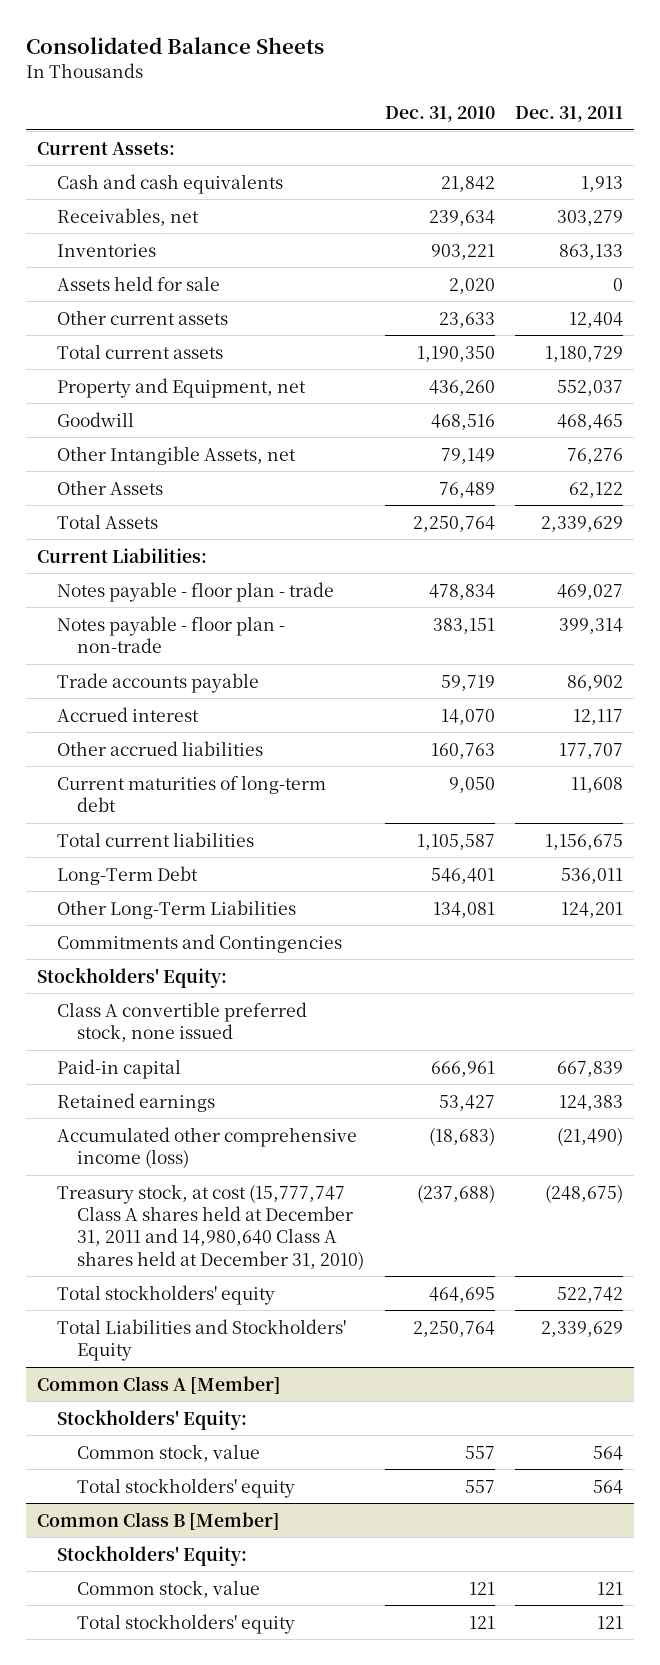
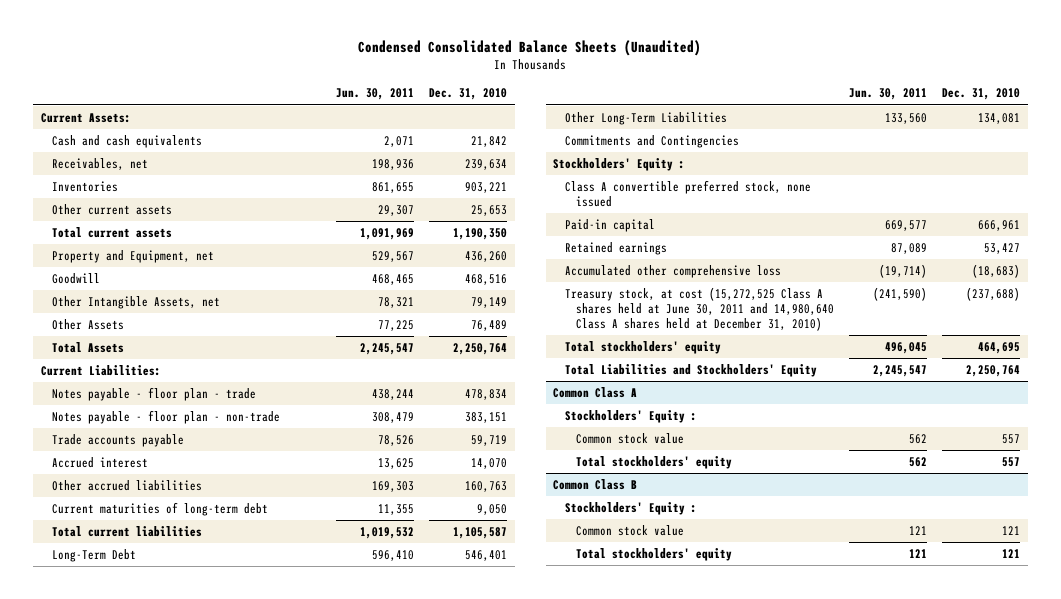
- Consolidated Balance Sheets
+ Condensed Consolidated Balance Sheets (Unaudited)
- | Dec. 31, 2010 | Dec. 31, 2011
+ | Jun. 30, 2011 | Dec. 31, 2010
- Assets held for sale | 2,020 | 0
- Other current assets | 23,633 | 12,404
+ Other current assets | 29,307 | 25,653
- Stockholders' Equity:
+ Stockholders' Equity :
- Accumulated other comprehensive income (loss) | (18,683) | (21,490)
- Treasury stock, at cost (15,777,747 Class A shares held at December 31, 2011 and 14,980,640 Class A shares held at December 31, 2010) | (237,688) | (248,675)
+ Accumulated other comprehensive loss | (19,714) | (18,683)
+ Treasury stock, at cost (15,272,525 Class A shares held at June 30, 2011 and 14,980,640 Class A shares held at December 31, 2010) | (241,590) | (237,688)
- Common Class A [Member]
- Stockholders' Equity:
- Common stock, value | 557 | 564
+ Common Class A
+ Stockholders' Equity :
+ Common stock value | 562 | 557
- Common Class B [Member]
- Stockholders' Equity:
- Common stock, value | 121 | 121
+ Common Class B
+ Stockholders' Equity :
+ Common stock value | 121 | 121

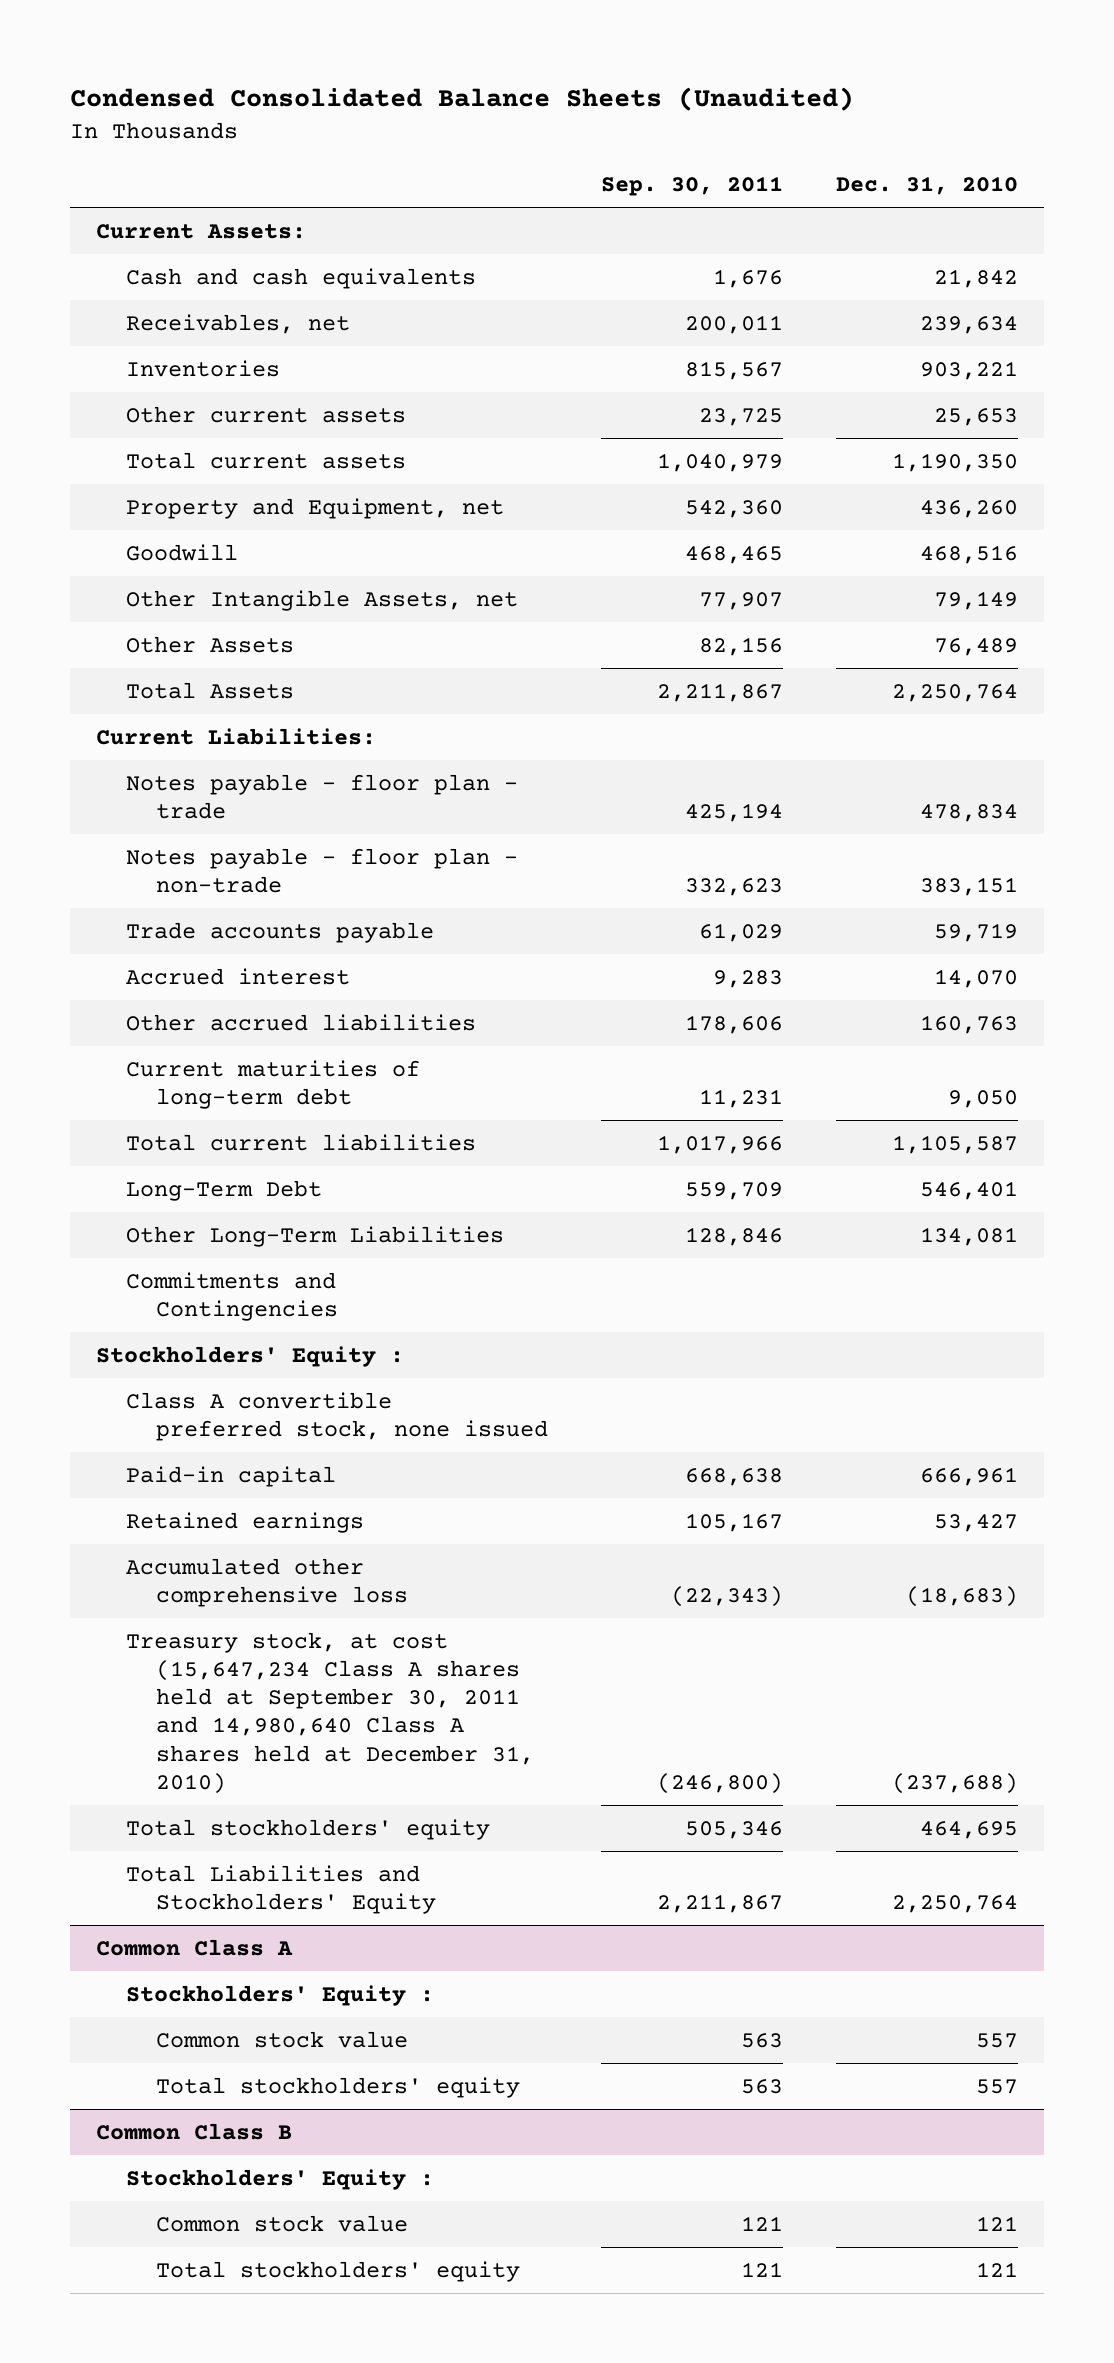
- | Jun. 30, 2011 | Dec. 31, 2010
+ | Sep. 30, 2011 | Dec. 31, 2010
- Treasury stock, at cost (15,272,525 Class A shares held at June 30, 2011 and 14,980,640 Class A shares held at December 31, 2010) | (241,590) | (237,688)
+ Treasury stock, at cost (15,647,234 Class A shares held at September 30, 2011 and 14,980,640 Class A shares held at December 31, 2010) | (246,800) | (237,688)

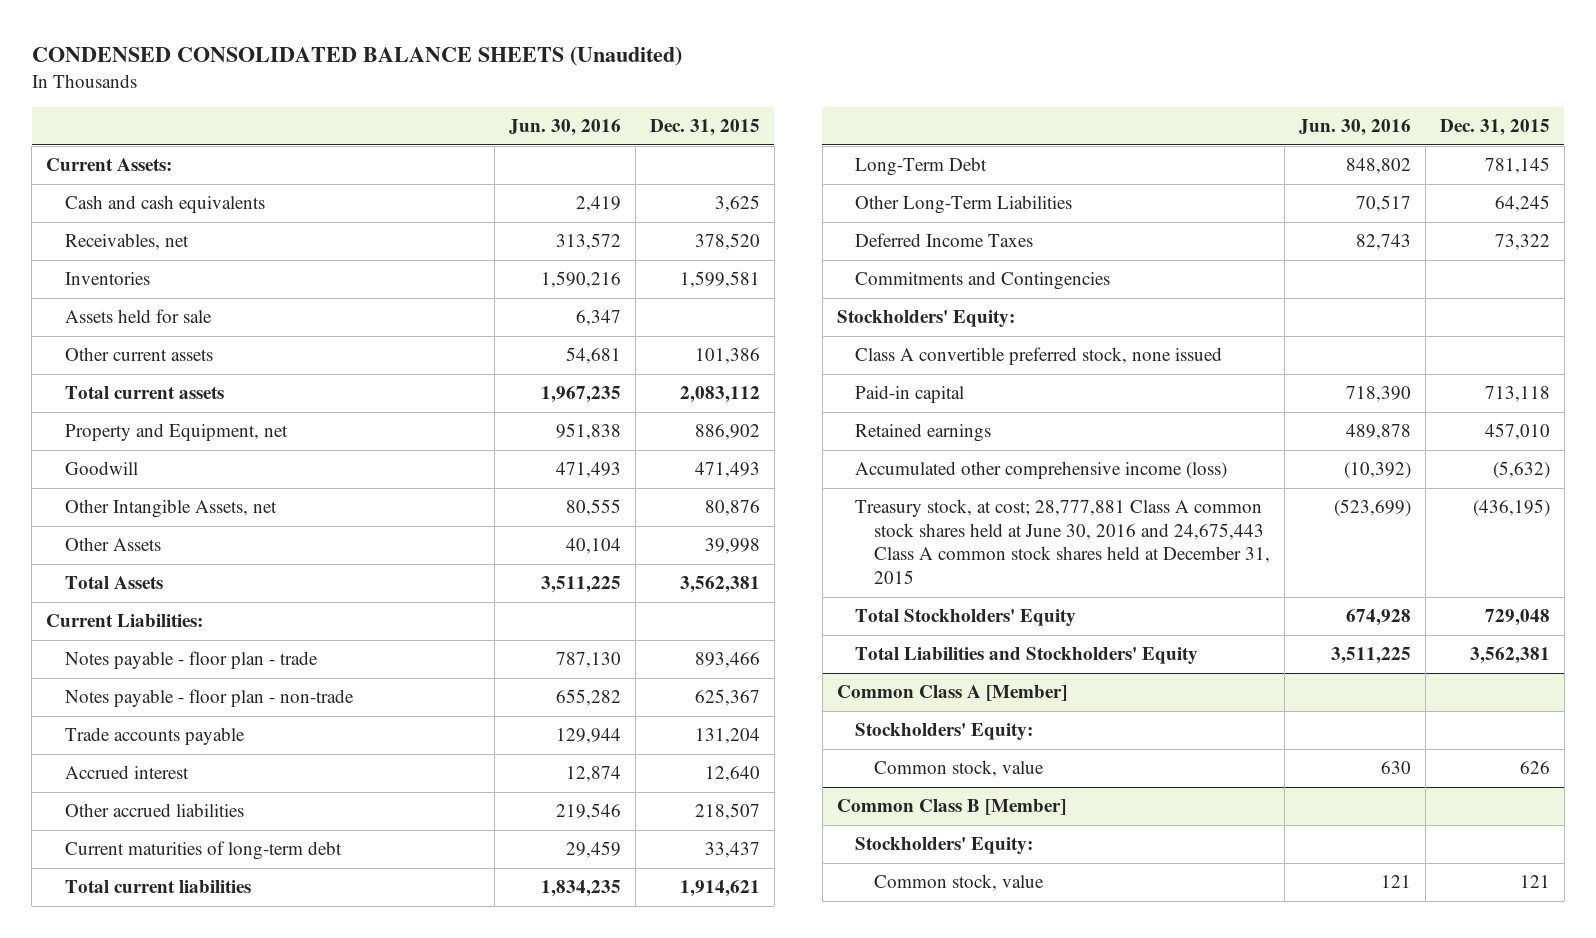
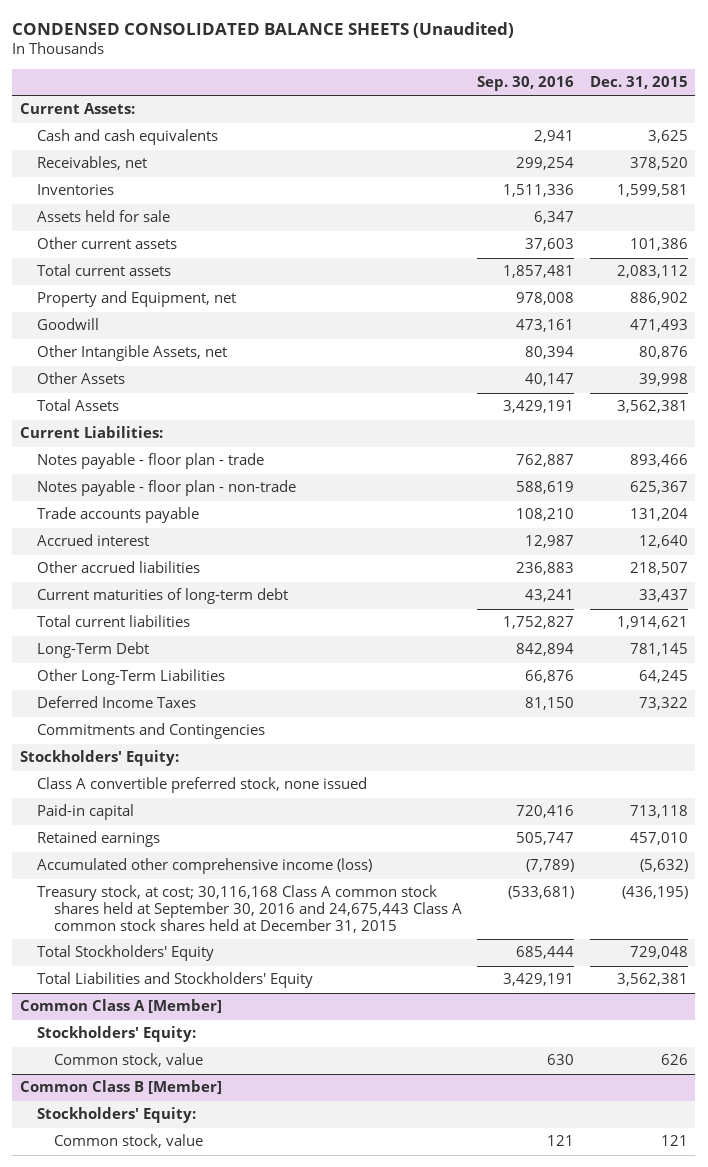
- | Jun. 30, 2016 | Dec. 31, 2015
+ | Sep. 30, 2016 | Dec. 31, 2015
- Treasury stock, at cost; 28,777,881 Class A common stock shares held at June 30, 2016 and 24,675,443 Class A common stock shares held at December 31, 2015 | (523,699) | (436,195)
+ Treasury stock, at cost; 30,116,168 Class A common stock shares held at September 30, 2016 and 24,675,443 Class A common stock shares held at December 31, 2015 | (533,681) | (436,195)

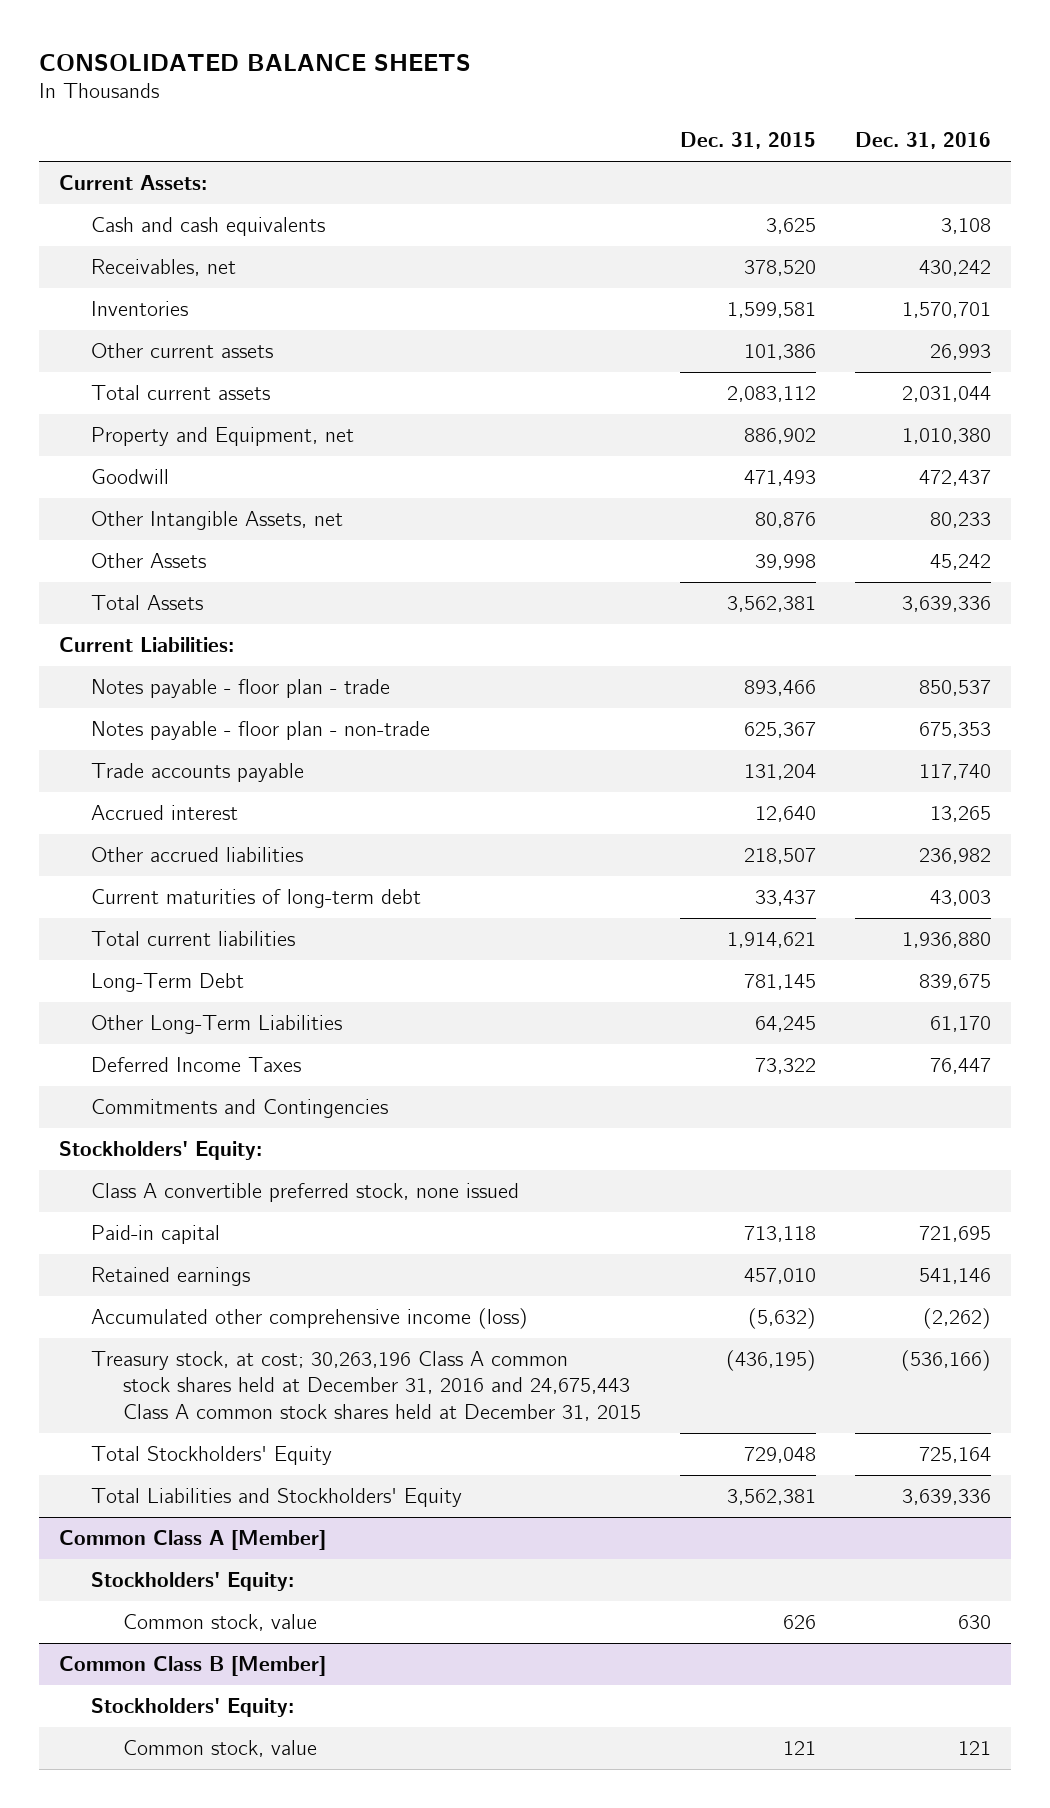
- CONDENSED CONSOLIDATED BALANCE SHEETS (Unaudited)
+ CONSOLIDATED BALANCE SHEETS
- | Sep. 30, 2016 | Dec. 31, 2015
+ | Dec. 31, 2015 | Dec. 31, 2016
- Assets held for sale | 6,347 |
- Treasury stock, at cost; 30,116,168 Class A common stock shares held at September 30, 2016 and 24,675,443 Class A common stock shares held at December 31, 2015 | (533,681) | (436,195)
+ Treasury stock, at cost; 30,263,196 Class A common stock shares held at December 31, 2016 and 24,675,443 Class A common stock shares held at December 31, 2015 | (436,195) | (536,166)

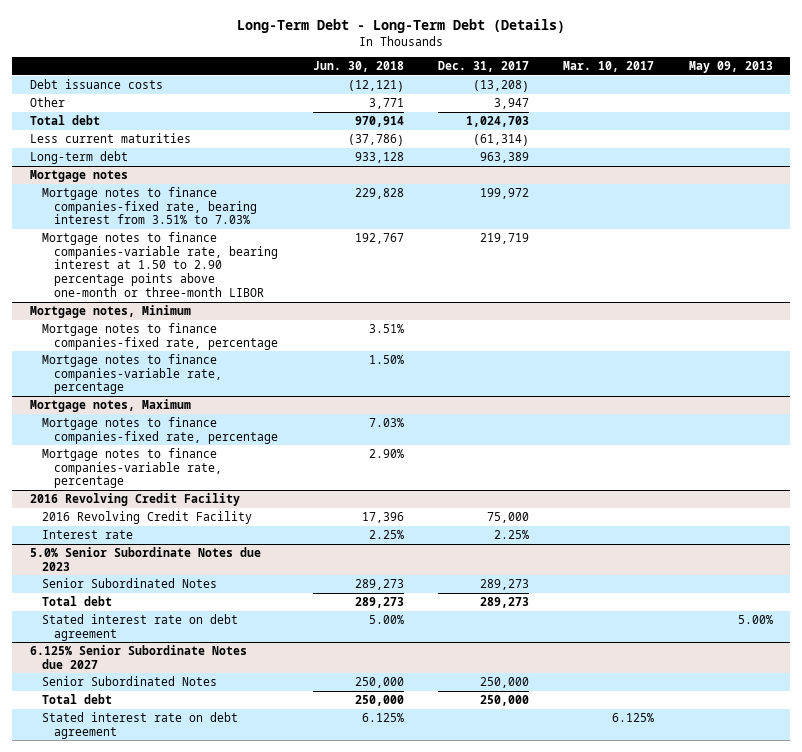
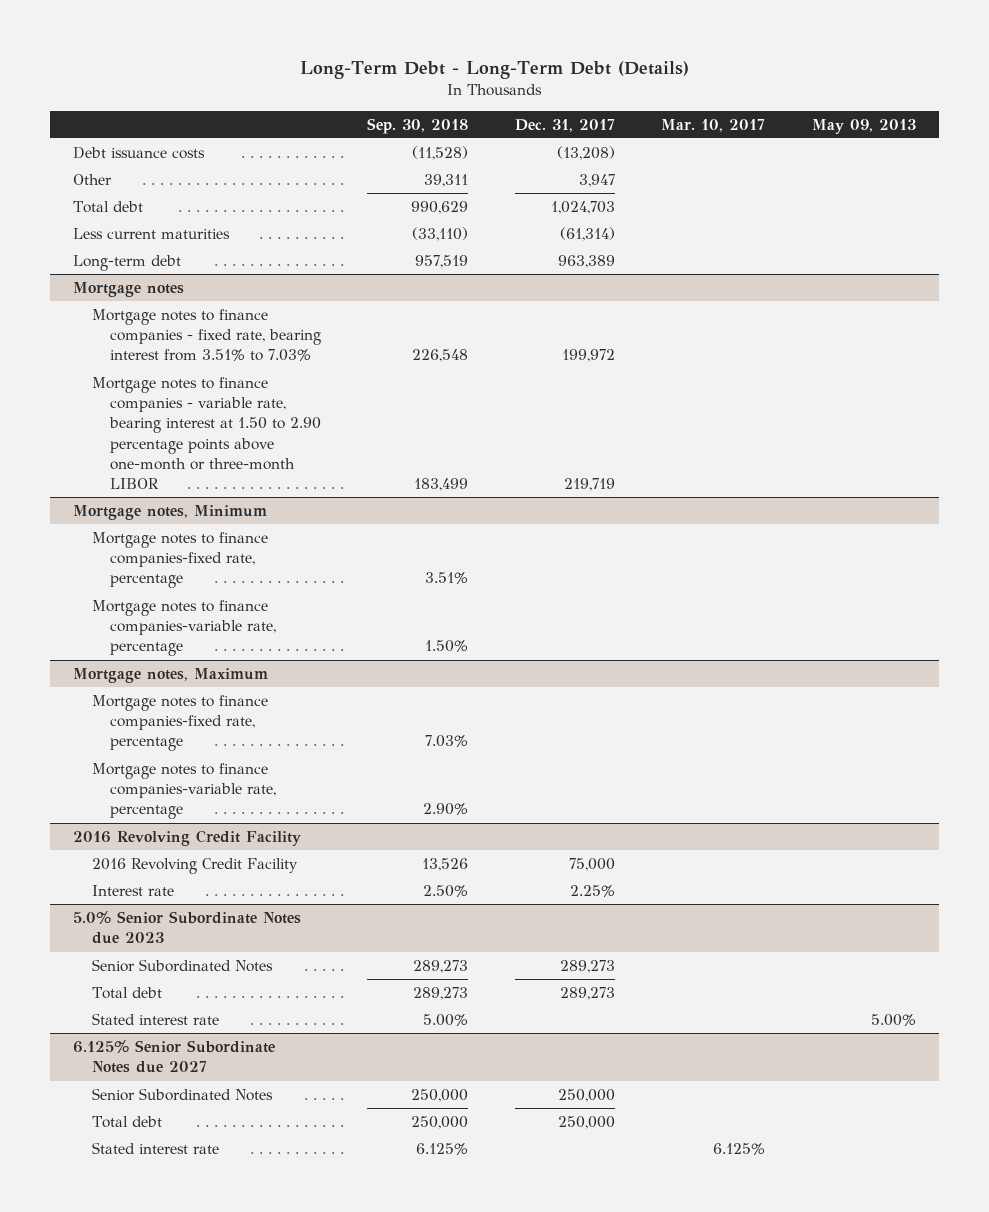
- | Jun. 30, 2018 | Dec. 31, 2017 | Mar. 10, 2017 | May 09, 2013
+ | Sep. 30, 2018 | Dec. 31, 2017 | Mar. 10, 2017 | May 09, 2013
@ Mortgage notes
- Mortgage notes to finance companies-fixed rate, bearing interest from 3.51% to 7.03% | 229,828 | 199,972 | |
- Mortgage notes to finance companies-variable rate, bearing interest at 1.50 to 2.90 percentage points above one-month or three-month LIBOR | 192,767 | 219,719 | |
+ Mortgage notes to finance companies - fixed rate, bearing interest from 3.51% to 7.03% | 226,548 | 199,972 | |
+ Mortgage notes to finance companies - variable rate, bearing interest at 1.50 to 2.90 percentage points above one-month or three-month LIBOR | 183,499 | 219,719 | |
@ 5.0% Senior Subordinate Notes due 2023
- Stated interest rate on debt agreement | 5.00% | | | 5.00%
+ Stated interest rate | 5.00% | | | 5.00%
@ 6.125% Senior Subordinate Notes due 2027
- Stated interest rate on debt agreement | 6.125% | | 6.125% |
+ Stated interest rate | 6.125% | | 6.125% |

